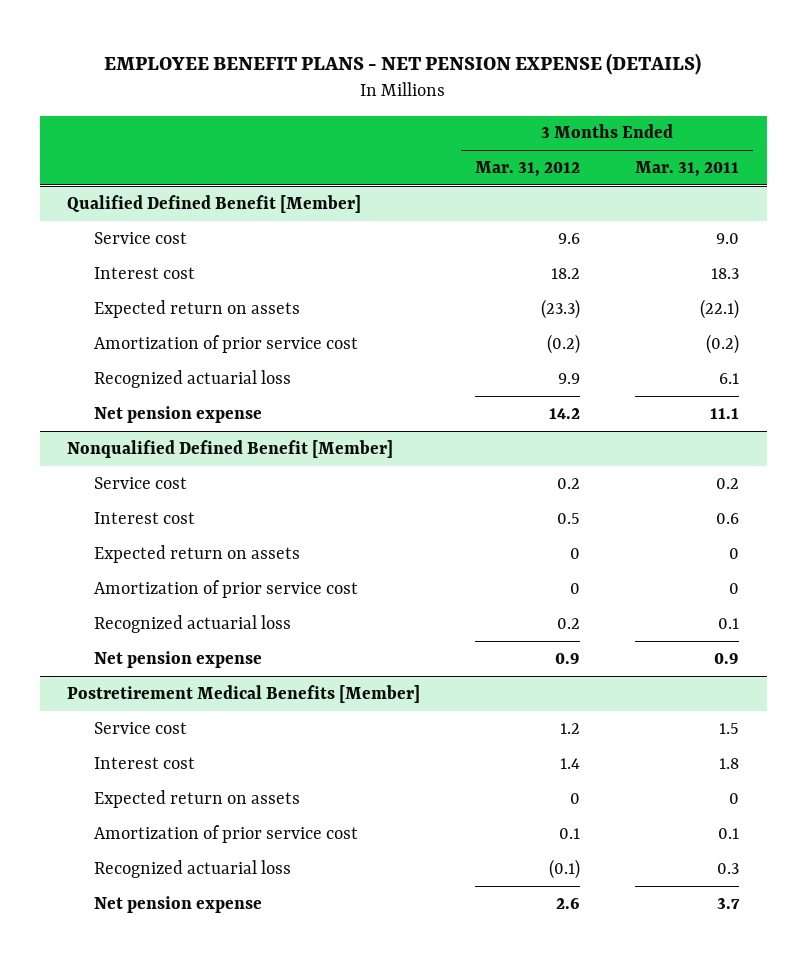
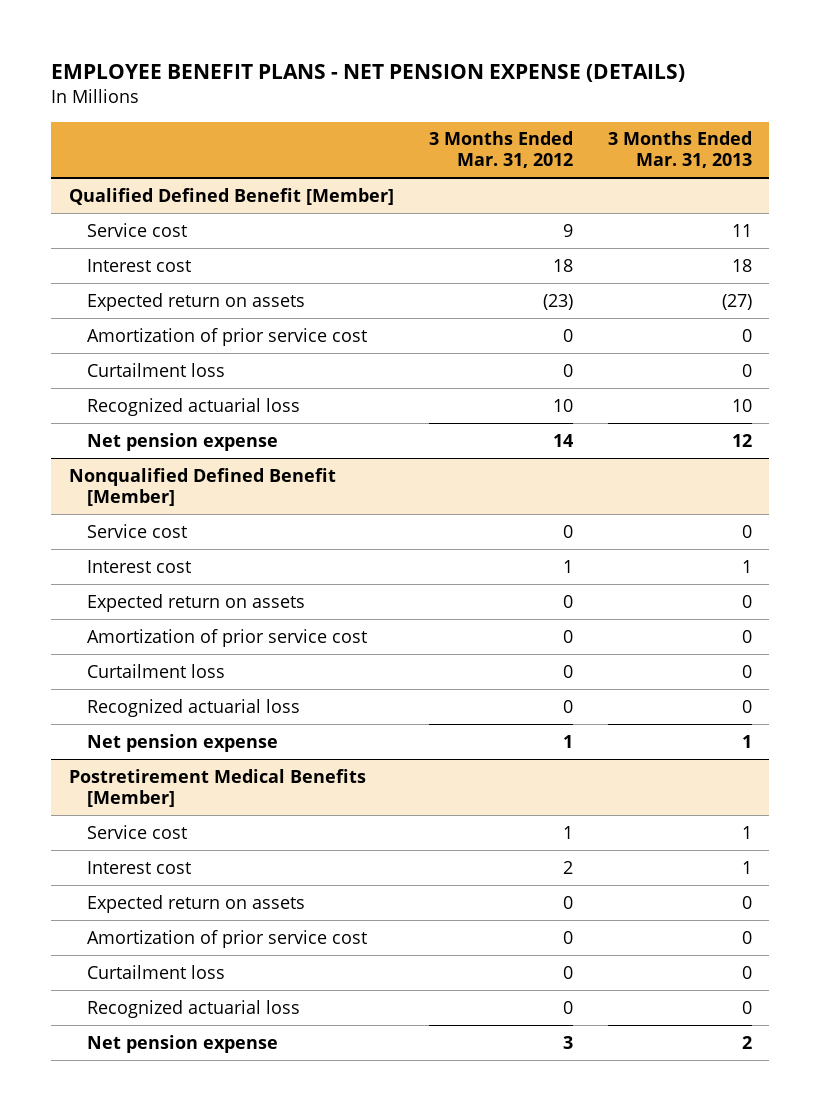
- | 3 Months Ended Mar. 31, 2012 | 3 Months Ended Mar. 31, 2011
+ | 3 Months Ended Mar. 31, 2012 | 3 Months Ended Mar. 31, 2013
@ Qualified Defined Benefit [Member]
- Service cost | 9.6 | 9.0
- Interest cost | 18.2 | 18.3
- Expected return on assets | (23.3) | (22.1)
- Amortization of prior service cost | (0.2) | (0.2)
- Recognized actuarial loss | 9.9 | 6.1
- Net pension expense | 14.2 | 11.1
+ Service cost | 9 | 11
+ Interest cost | 18 | 18
+ Expected return on assets | (23) | (27)
+ Amortization of prior service cost | 0 | 0
+ Curtailment loss | 0 | 0
+ Recognized actuarial loss | 10 | 10
+ Net pension expense | 14 | 12
@ Nonqualified Defined Benefit [Member]
- Service cost | 0.2 | 0.2
- Interest cost | 0.5 | 0.6
+ Service cost | 0 | 0
+ Interest cost | 1 | 1
- Recognized actuarial loss | 0.2 | 0.1
- Net pension expense | 0.9 | 0.9
+ Curtailment loss | 0 | 0
+ Recognized actuarial loss | 0 | 0
+ Net pension expense | 1 | 1
@ Postretirement Medical Benefits [Member]
- Service cost | 1.2 | 1.5
- Interest cost | 1.4 | 1.8
+ Service cost | 1 | 1
+ Interest cost | 2 | 1
- Amortization of prior service cost | 0.1 | 0.1
- Recognized actuarial loss | (0.1) | 0.3
- Net pension expense | 2.6 | 3.7
+ Amortization of prior service cost | 0 | 0
+ Curtailment loss | 0 | 0
+ Recognized actuarial loss | 0 | 0
+ Net pension expense | 3 | 2

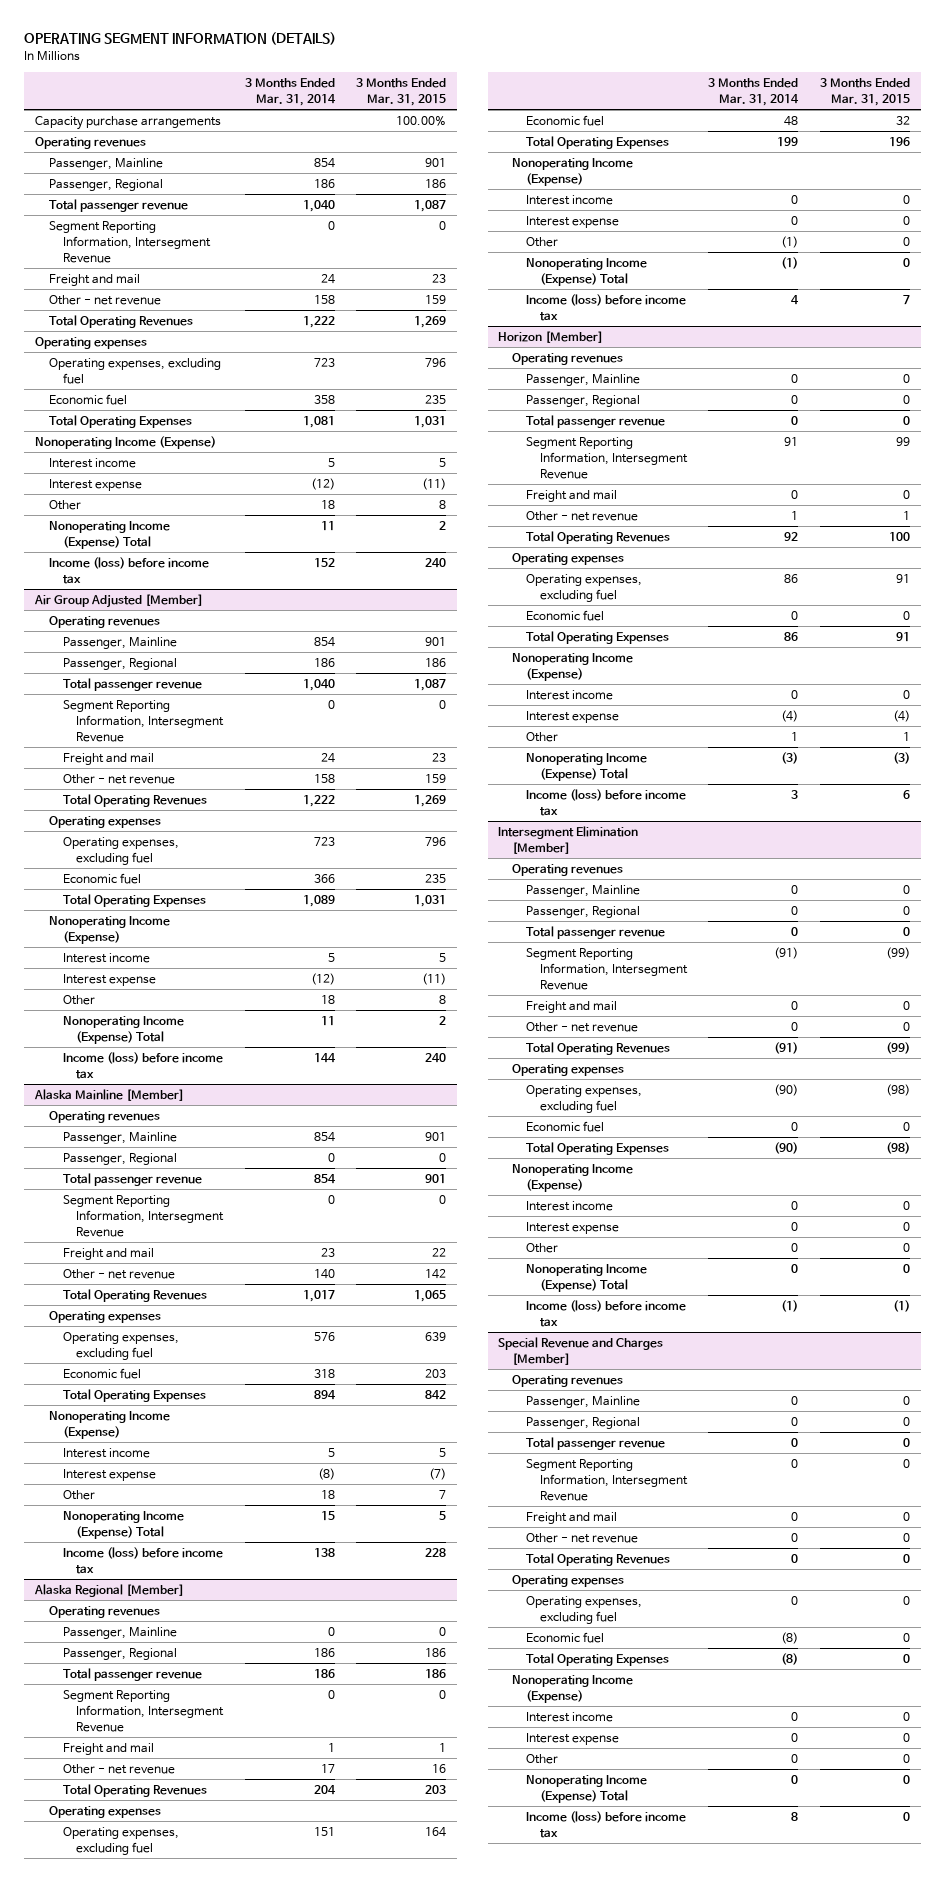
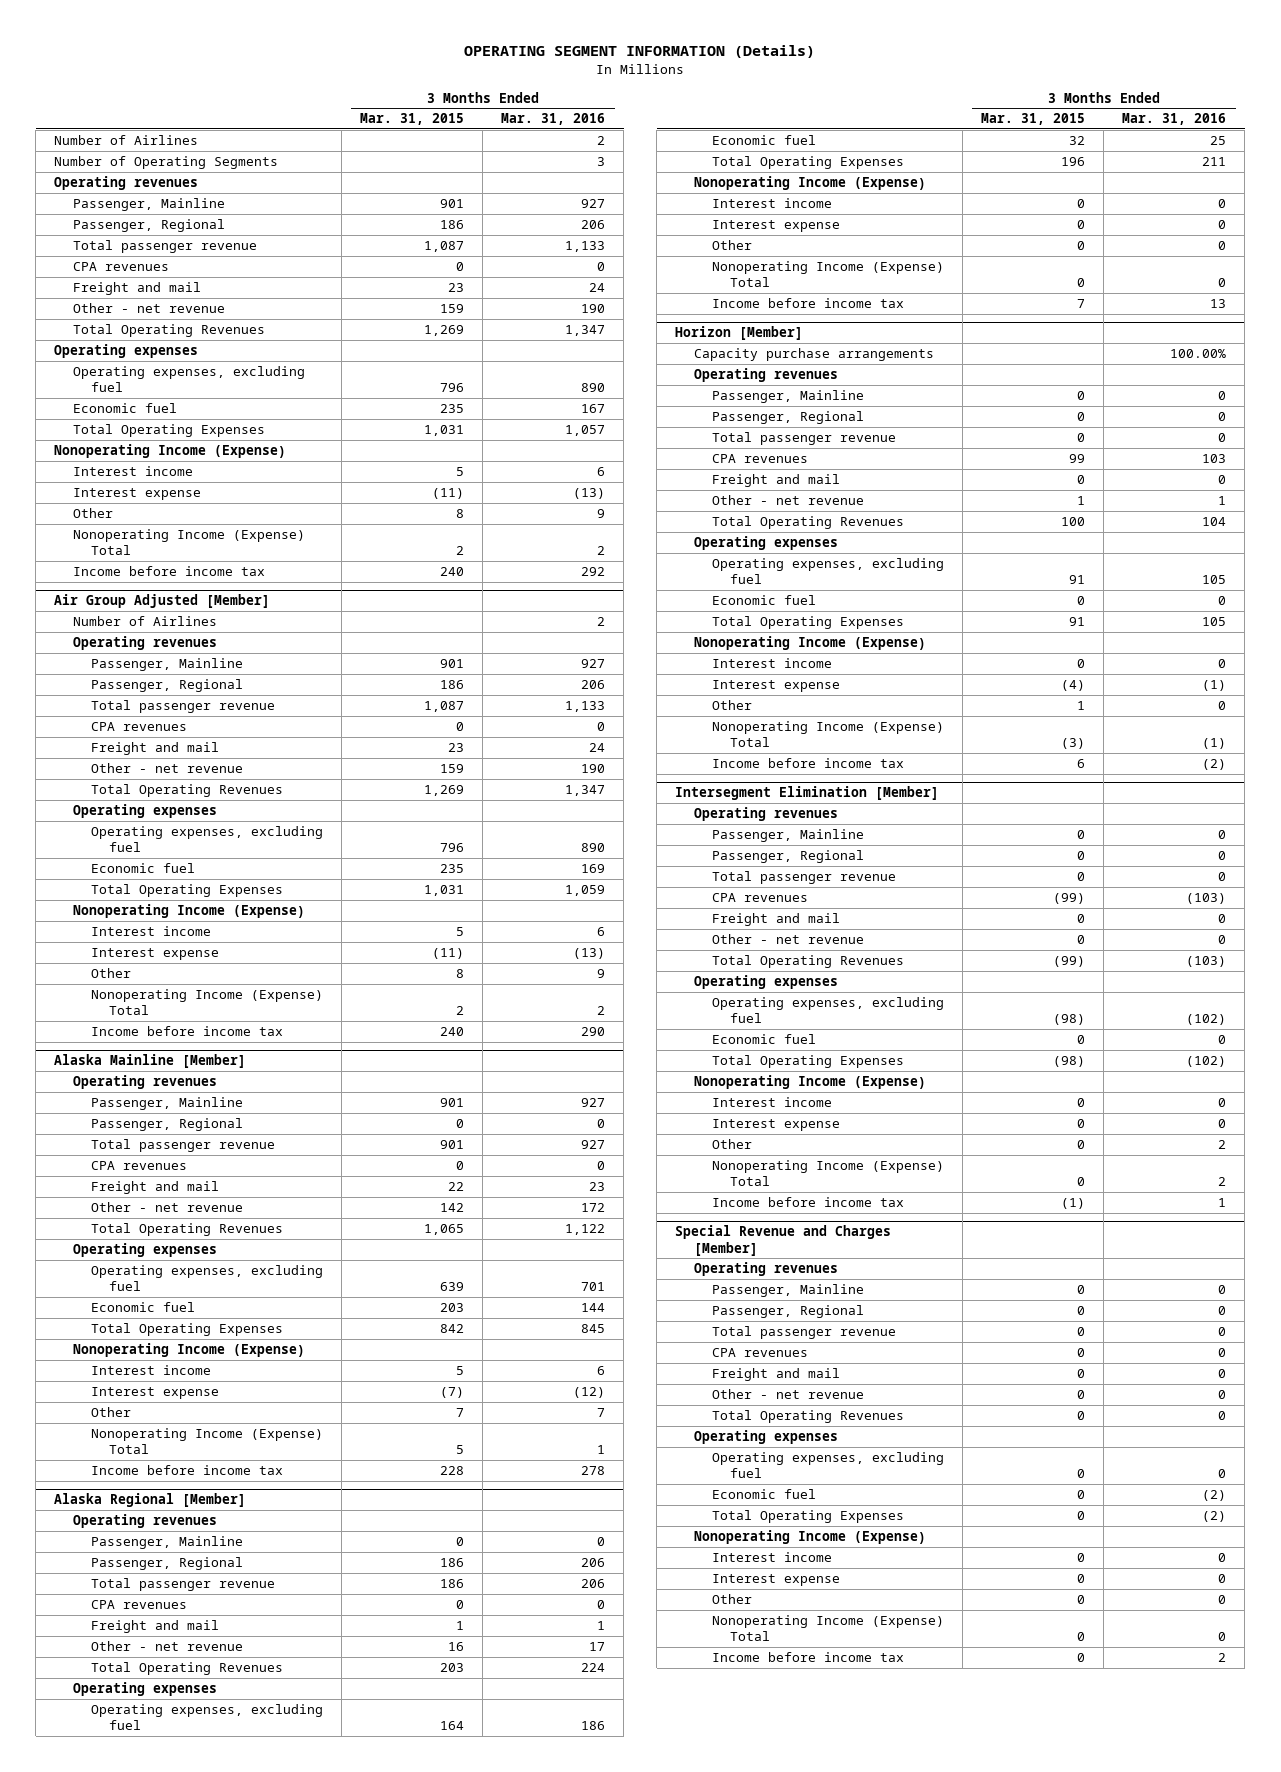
- OPERATING SEGMENT INFORMATION (DETAILS)
+ OPERATING SEGMENT INFORMATION (Details)
- | 3 Months Ended Mar. 31, 2014 | 3 Months Ended Mar. 31, 2015
+ | 3 Months Ended Mar. 31, 2015 | 3 Months Ended Mar. 31, 2016
- Capacity purchase arrangements | | 100.00%
+ Number of Airlines | | 2
+ Number of Operating Segments | | 3
- Segment Reporting Information, Intersegment Revenue | 0 | 0
+ CPA revenues | 0 | 0
- Income (loss) before income tax | 152 | 240
+ Income before income tax | 240 | 292
@ Air Group Adjusted [Member]
+ Number of Airlines | | 2
- Segment Reporting Information, Intersegment Revenue | 0 | 0
+ CPA revenues | 0 | 0
- Income (loss) before income tax | 144 | 240
+ Income before income tax | 240 | 290
@ Alaska Mainline [Member]
- Segment Reporting Information, Intersegment Revenue | 0 | 0
+ CPA revenues | 0 | 0
- Income (loss) before income tax | 138 | 228
+ Income before income tax | 228 | 278
@ Alaska Regional [Member]
- Segment Reporting Information, Intersegment Revenue | 0 | 0
+ CPA revenues | 0 | 0
- Income (loss) before income tax | 4 | 7
+ Income before income tax | 7 | 13
@ Horizon [Member]
+ Capacity purchase arrangements | | 100.00%
- Segment Reporting Information, Intersegment Revenue | 91 | 99
+ CPA revenues | 99 | 103
- Income (loss) before income tax | 3 | 6
+ Income before income tax | 6 | (2)
@ Intersegment Elimination [Member]
- Segment Reporting Information, Intersegment Revenue | (91) | (99)
+ CPA revenues | (99) | (103)
- Income (loss) before income tax | (1) | (1)
+ Income before income tax | (1) | 1
@ Special Revenue and Charges [Member]
- Segment Reporting Information, Intersegment Revenue | 0 | 0
+ CPA revenues | 0 | 0
- Income (loss) before income tax | 8 | 0
+ Income before income tax | 0 | 2

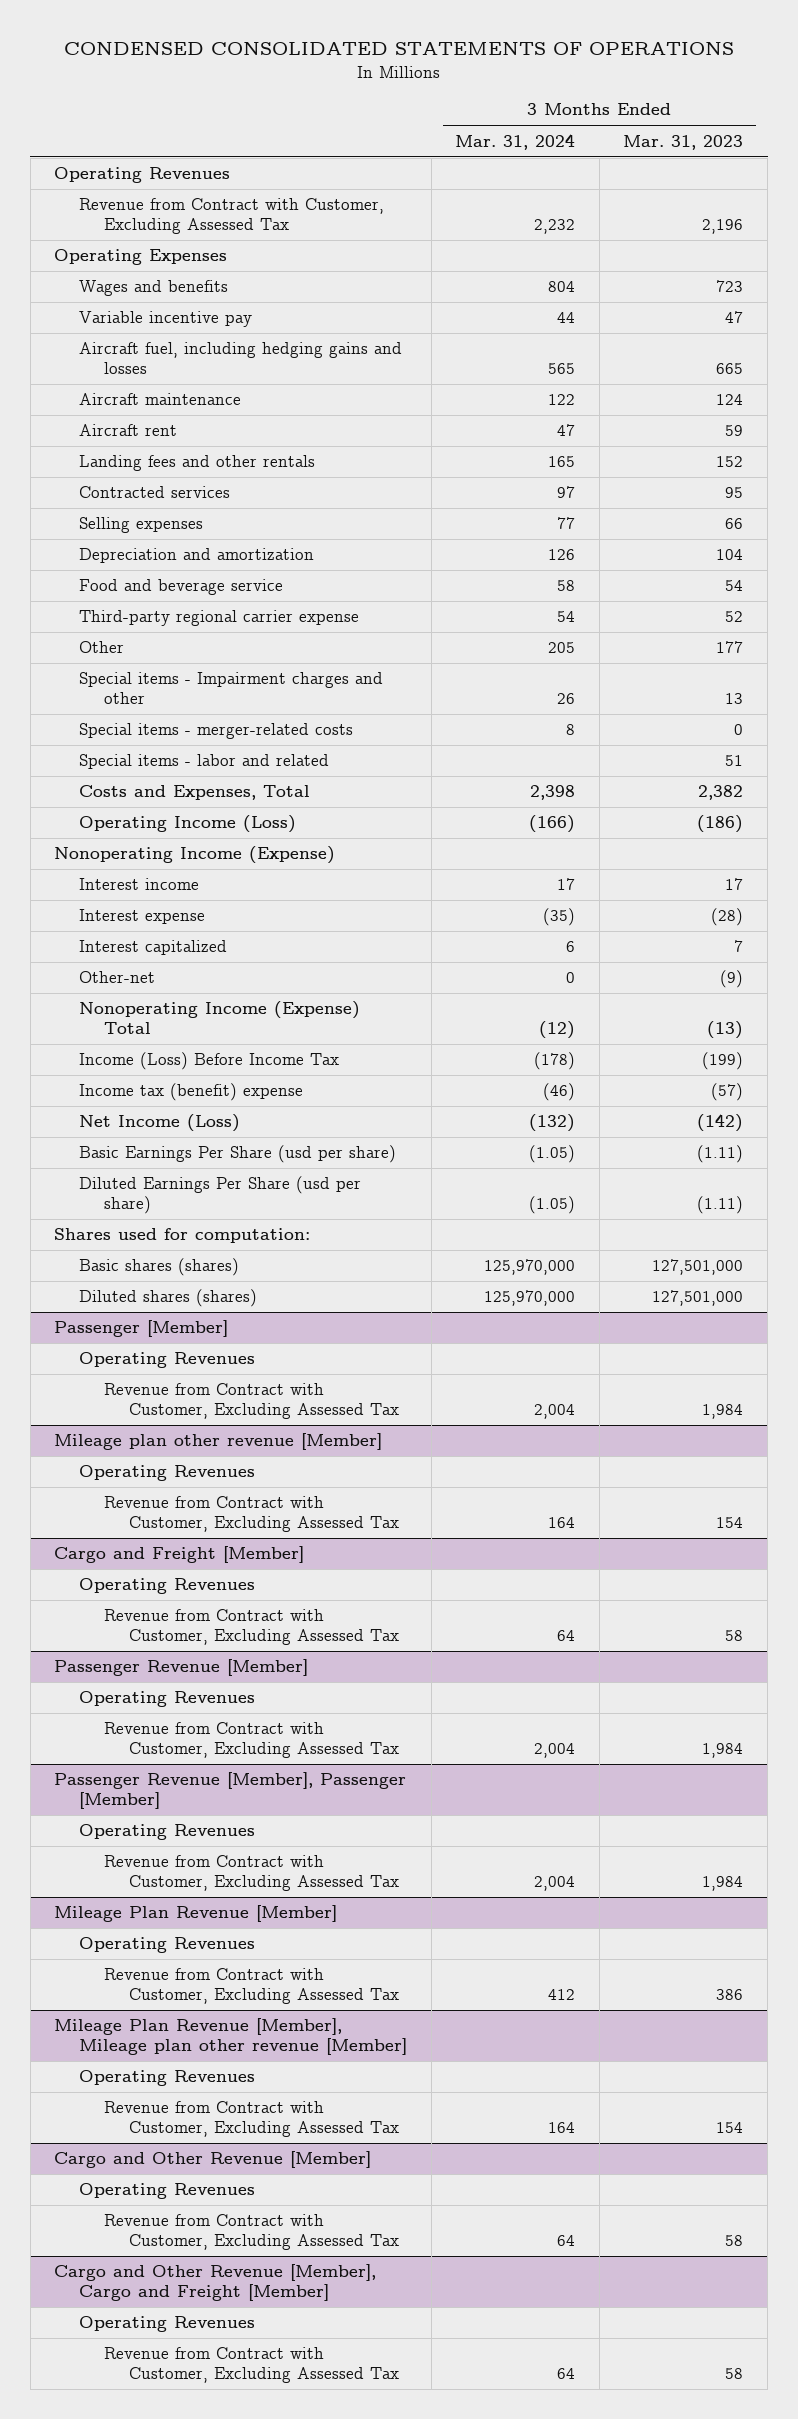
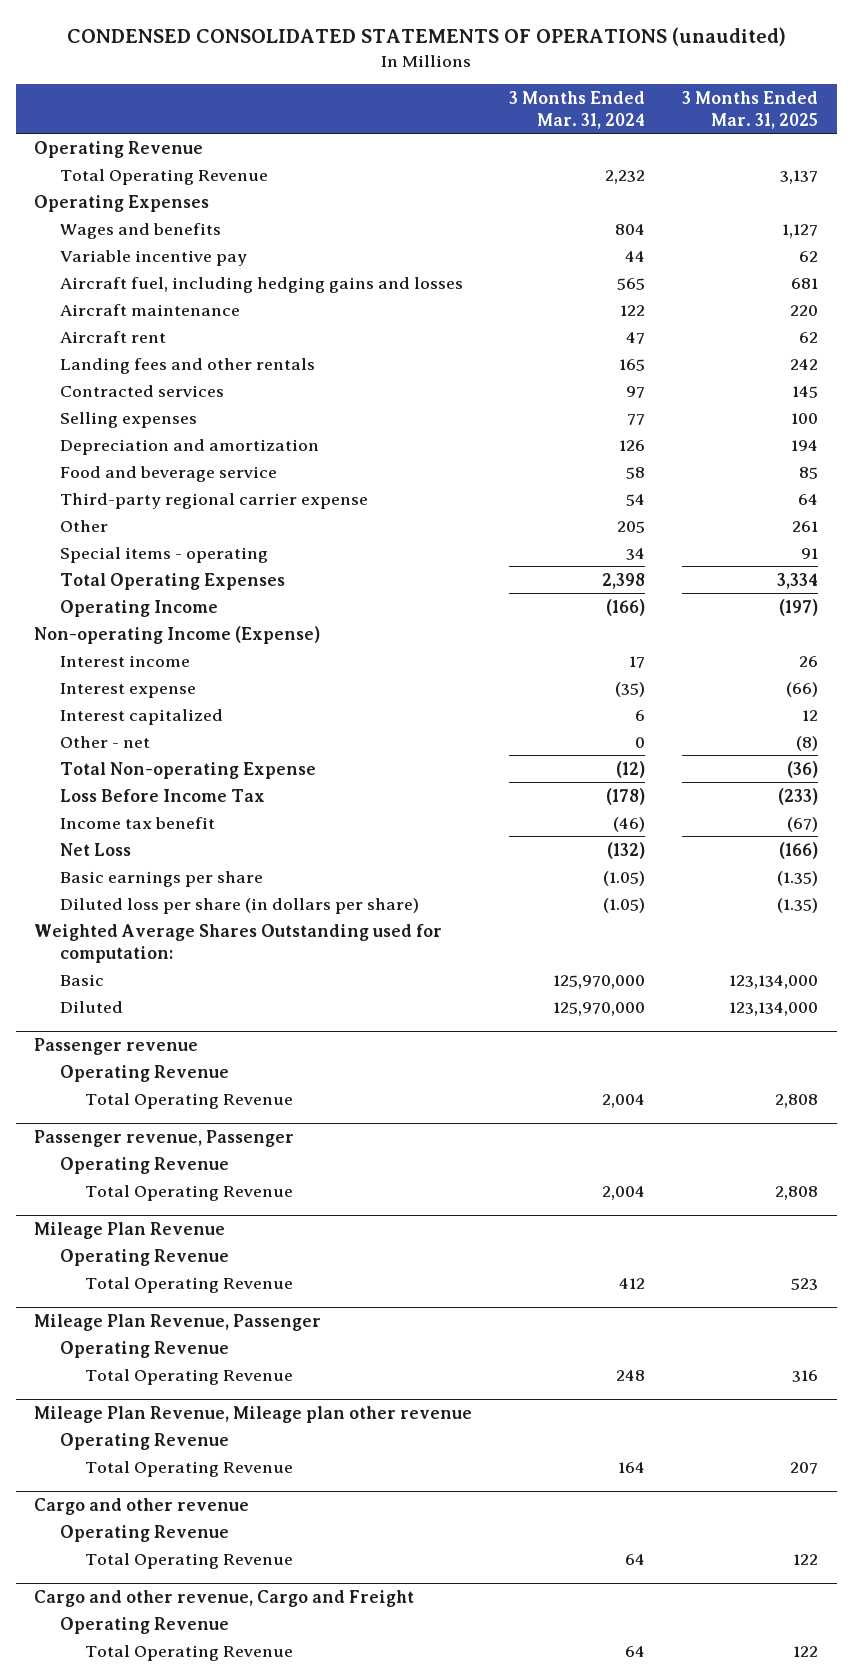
- CONDENSED CONSOLIDATED STATEMENTS OF OPERATIONS
+ CONDENSED CONSOLIDATED STATEMENTS OF OPERATIONS (unaudited)
- | 3 Months Ended Mar. 31, 2024 | 3 Months Ended Mar. 31, 2023
+ | 3 Months Ended Mar. 31, 2024 | 3 Months Ended Mar. 31, 2025
- Operating Revenues
- Revenue from Contract with Customer, Excluding Assessed Tax | 2,232 | 2,196
+ Operating Revenue
+ Total Operating Revenue | 2,232 | 3,137
- Special items - Impairment charges and other | 26 | 13
- Special items - merger-related costs | 8 | 0
- Special items - labor and related | | 51
- Costs and Expenses, Total | 2,398 | 2,382
- Operating Income (Loss) | (166) | (186)
- Nonoperating Income (Expense)
+ Special items - operating | 34 | 91
+ Total Operating Expenses | 2,398 | 3,334
+ Operating Income | (166) | (197)
+ Non-operating Income (Expense)
- Other-net | 0 | (9)
- Nonoperating Income (Expense) Total | (12) | (13)
- Income (Loss) Before Income Tax | (178) | (199)
- Income tax (benefit) expense | (46) | (57)
- Net Income (Loss) | (132) | (142)
- Basic Earnings Per Share (usd per share) | (1.05) | (1.11)
- Diluted Earnings Per Share (usd per share) | (1.05) | (1.11)
- Shares used for computation:
- Basic shares (shares) | 125,970,000 | 127,501,000
- Diluted shares (shares) | 125,970,000 | 127,501,000
- Passenger [Member]
- Operating Revenues
- Revenue from Contract with Customer, Excluding Assessed Tax | 2,004 | 1,984
- Mileage plan other revenue [Member]
- Operating Revenues
- Revenue from Contract with Customer, Excluding Assessed Tax | 164 | 154
- Cargo and Freight [Member]
- Operating Revenues
- Revenue from Contract with Customer, Excluding Assessed Tax | 64 | 58
- Passenger Revenue [Member]
- Operating Revenues
- Revenue from Contract with Customer, Excluding Assessed Tax | 2,004 | 1,984
- Passenger Revenue [Member], Passenger [Member]
- Operating Revenues
- Revenue from Contract with Customer, Excluding Assessed Tax | 2,004 | 1,984
- Mileage Plan Revenue [Member]
- Operating Revenues
- Revenue from Contract with Customer, Excluding Assessed Tax | 412 | 386
- Mileage Plan Revenue [Member], Mileage plan other revenue [Member]
- Operating Revenues
- Revenue from Contract with Customer, Excluding Assessed Tax | 164 | 154
- Cargo and Other Revenue [Member]
- Operating Revenues
- Revenue from Contract with Customer, Excluding Assessed Tax | 64 | 58
- Cargo and Other Revenue [Member], Cargo and Freight [Member]
- Operating Revenues
- Revenue from Contract with Customer, Excluding Assessed Tax | 64 | 58
+ Other - net | 0 | (8)
+ Total Non-operating Expense | (12) | (36)
+ Loss Before Income Tax | (178) | (233)
+ Income tax benefit | (46) | (67)
+ Net Loss | (132) | (166)
+ Basic earnings per share | (1.05) | (1.35)
+ Diluted loss per share (in dollars per share) | (1.05) | (1.35)
+ Weighted Average Shares Outstanding used for computation:
+ Basic | 125,970,000 | 123,134,000
+ Diluted | 125,970,000 | 123,134,000
+ Passenger revenue
+ Operating Revenue
+ Total Operating Revenue | 2,004 | 2,808
+ Passenger revenue, Passenger
+ Operating Revenue
+ Total Operating Revenue | 2,004 | 2,808
+ Mileage Plan Revenue
+ Operating Revenue
+ Total Operating Revenue | 412 | 523
+ Mileage Plan Revenue, Passenger
+ Operating Revenue
+ Total Operating Revenue | 248 | 316
+ Mileage Plan Revenue, Mileage plan other revenue
+ Operating Revenue
+ Total Operating Revenue | 164 | 207
+ Cargo and other revenue
+ Operating Revenue
+ Total Operating Revenue | 64 | 122
+ Cargo and other revenue, Cargo and Freight
+ Operating Revenue
+ Total Operating Revenue | 64 | 122

